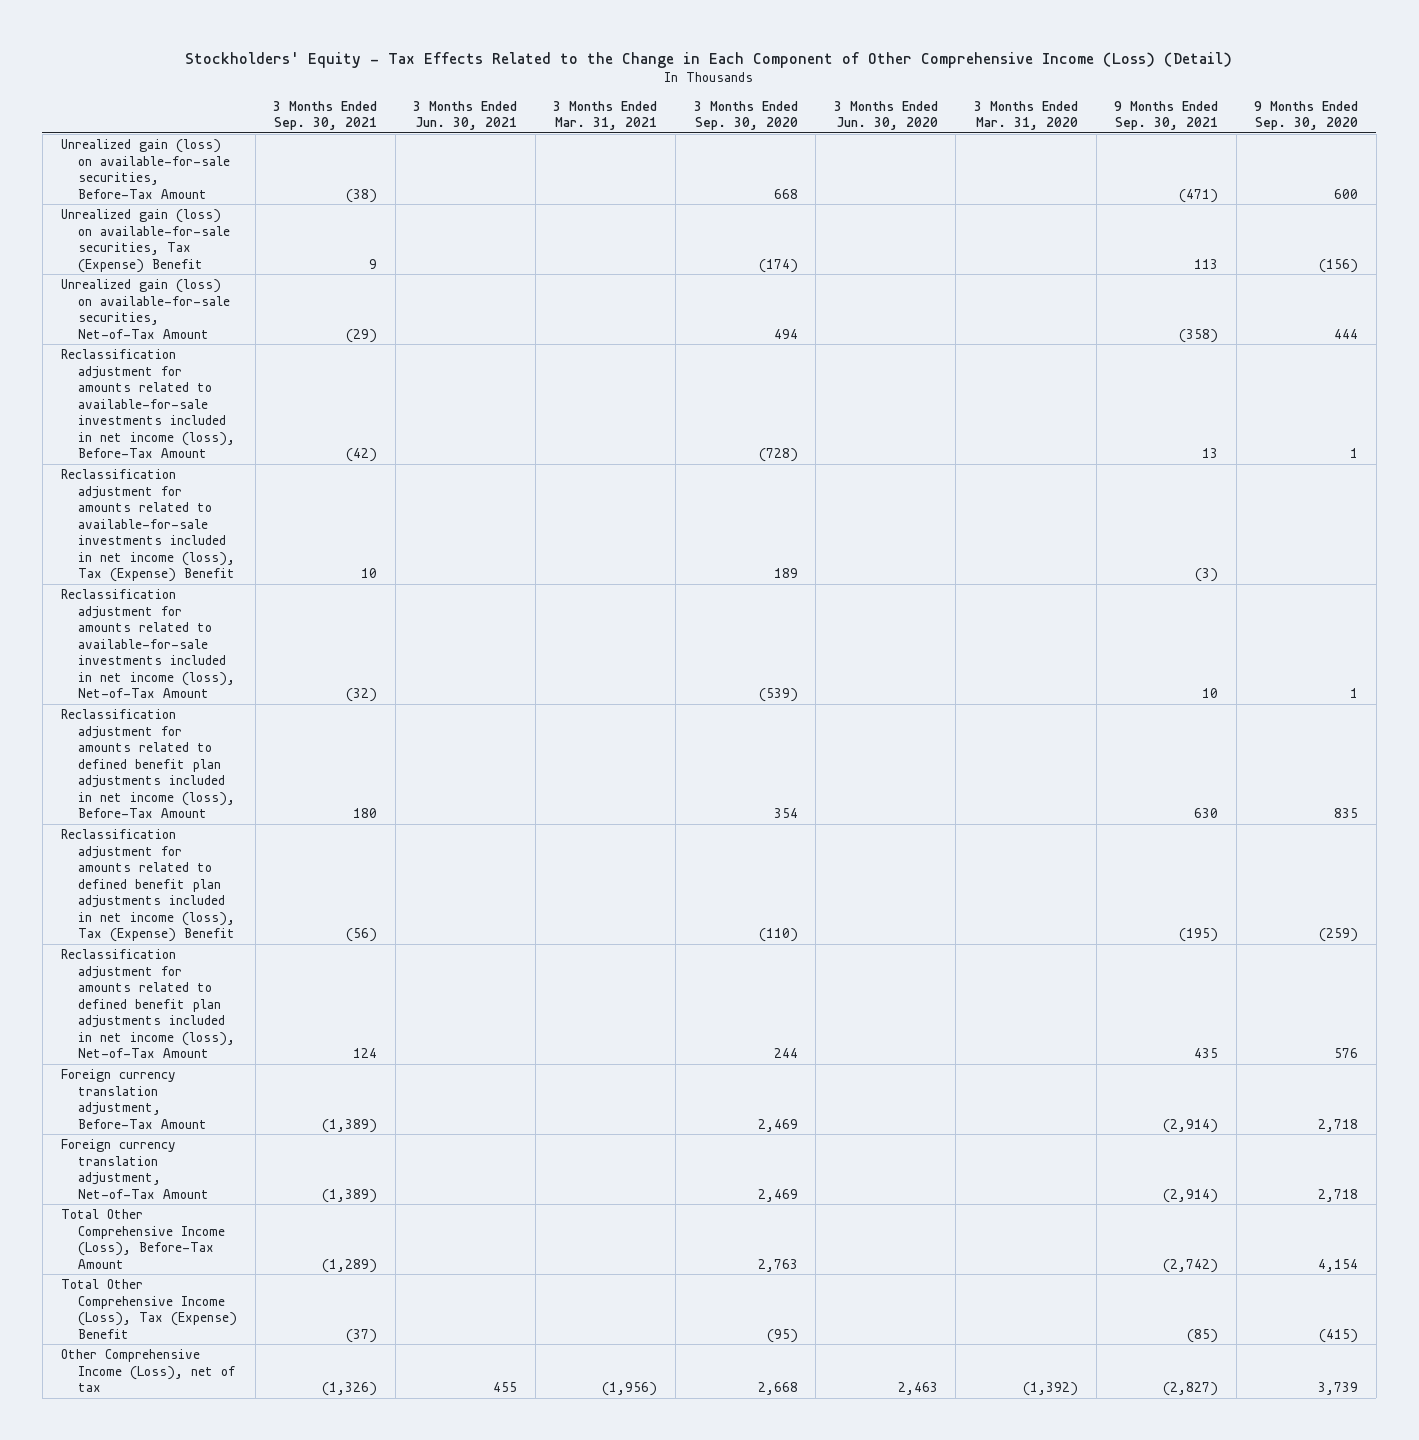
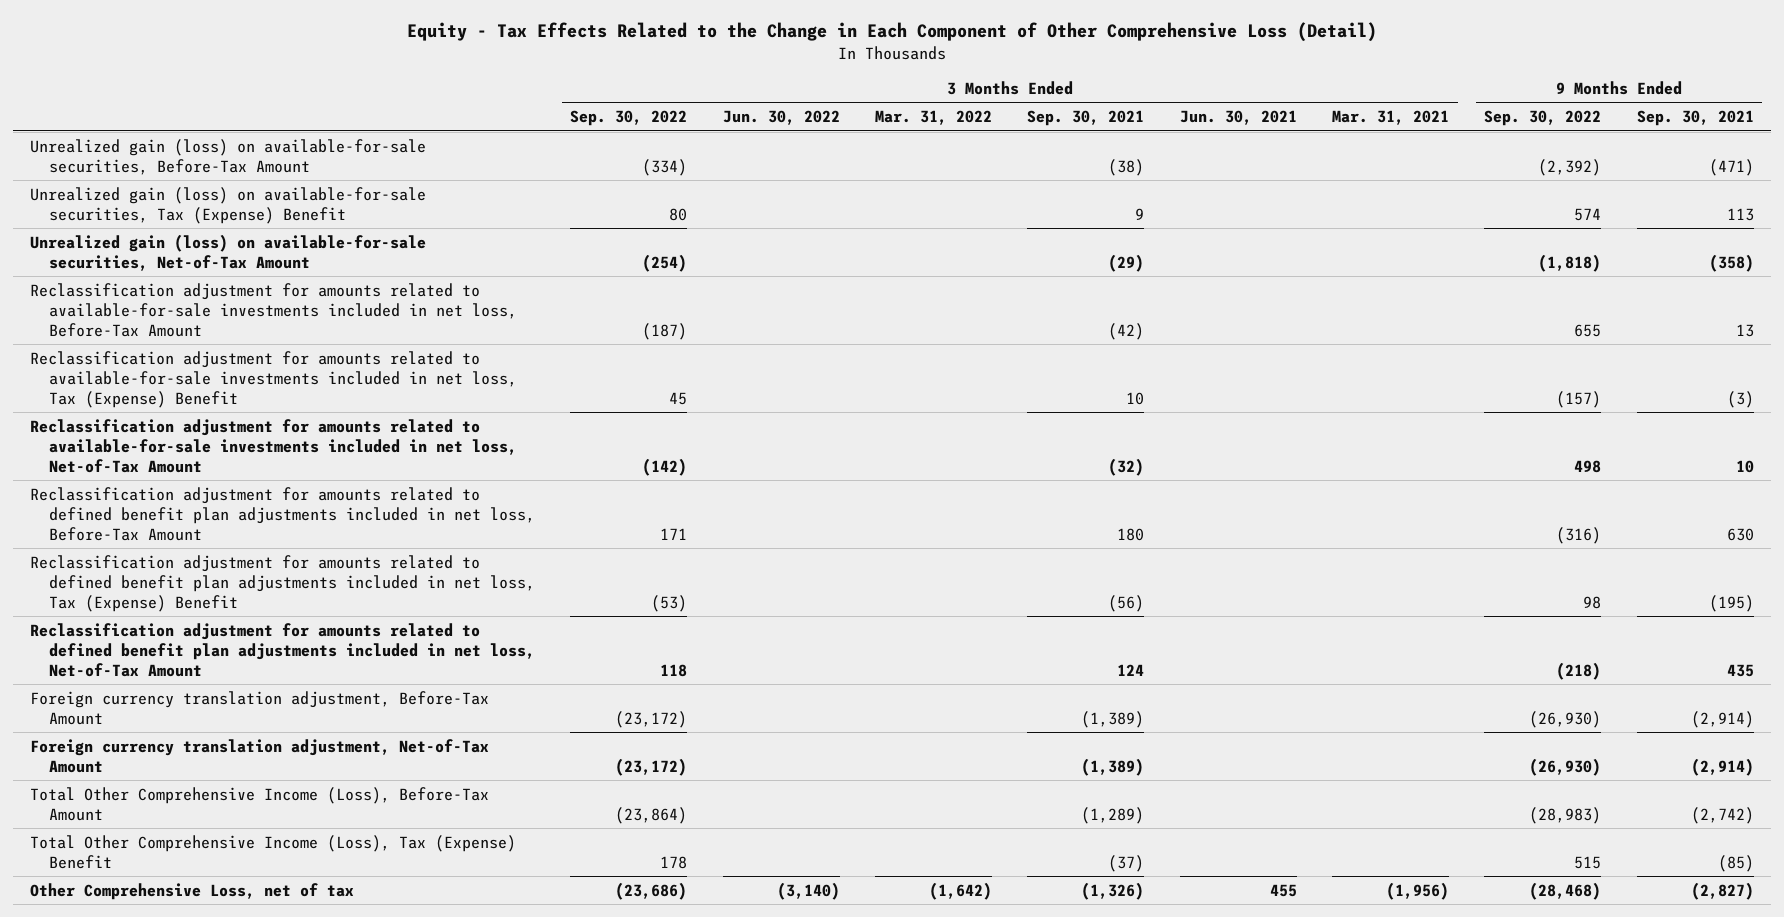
- Stockholders' Equity - Tax Effects Related to the Change in Each Component of Other Comprehensive Income (Loss) (Detail)
+ Equity - Tax Effects Related to the Change in Each Component of Other Comprehensive Loss (Detail)
- | 3 Months Ended Sep. 30, 2021 | 3 Months Ended Jun. 30, 2021 | 3 Months Ended Mar. 31, 2021 | 3 Months Ended Sep. 30, 2020 | 3 Months Ended Jun. 30, 2020 | 3 Months Ended Mar. 31, 2020 | 9 Months Ended Sep. 30, 2021 | 9 Months Ended Sep. 30, 2020
+ | 3 Months Ended Sep. 30, 2022 | 3 Months Ended Jun. 30, 2022 | 3 Months Ended Mar. 31, 2022 | 3 Months Ended Sep. 30, 2021 | 3 Months Ended Jun. 30, 2021 | 3 Months Ended Mar. 31, 2021 | 9 Months Ended Sep. 30, 2022 | 9 Months Ended Sep. 30, 2021
- Reclassification adjustment for amounts related to available-for-sale investments included in net income (loss), Before-Tax Amount | (42) | | | (728) | | | 13 | 1
- Reclassification adjustment for amounts related to available-for-sale investments included in net income (loss), Tax (Expense) Benefit | 10 | | | 189 | | | (3) |
- Reclassification adjustment for amounts related to available-for-sale investments included in net income (loss), Net-of-Tax Amount | (32) | | | (539) | | | 10 | 1
- Reclassification adjustment for amounts related to defined benefit plan adjustments included in net income (loss), Before-Tax Amount | 180 | | | 354 | | | 630 | 835
- Reclassification adjustment for amounts related to defined benefit plan adjustments included in net income (loss), Tax (Expense) Benefit | (56) | | | (110) | | | (195) | (259)
- Reclassification adjustment for amounts related to defined benefit plan adjustments included in net income (loss), Net-of-Tax Amount | 124 | | | 244 | | | 435 | 576
+ Reclassification adjustment for amounts related to available-for-sale investments included in net loss, Before-Tax Amount | (187) | | | (42) | | | 655 | 13
+ Reclassification adjustment for amounts related to available-for-sale investments included in net loss, Tax (Expense) Benefit | 45 | | | 10 | | | (157) | (3)
+ Reclassification adjustment for amounts related to available-for-sale investments included in net loss, Net-of-Tax Amount | (142) | | | (32) | | | 498 | 10
+ Reclassification adjustment for amounts related to defined benefit plan adjustments included in net loss, Before-Tax Amount | 171 | | | 180 | | | (316) | 630
+ Reclassification adjustment for amounts related to defined benefit plan adjustments included in net loss, Tax (Expense) Benefit | (53) | | | (56) | | | 98 | (195)
+ Reclassification adjustment for amounts related to defined benefit plan adjustments included in net loss, Net-of-Tax Amount | 118 | | | 124 | | | (218) | 435
- Other Comprehensive Income (Loss), net of tax | (1,326) | 455 | (1,956) | 2,668 | 2,463 | (1,392) | (2,827) | 3,739
+ Other Comprehensive Loss, net of tax | (23,686) | (3,140) | (1,642) | (1,326) | 455 | (1,956) | (28,468) | (2,827)

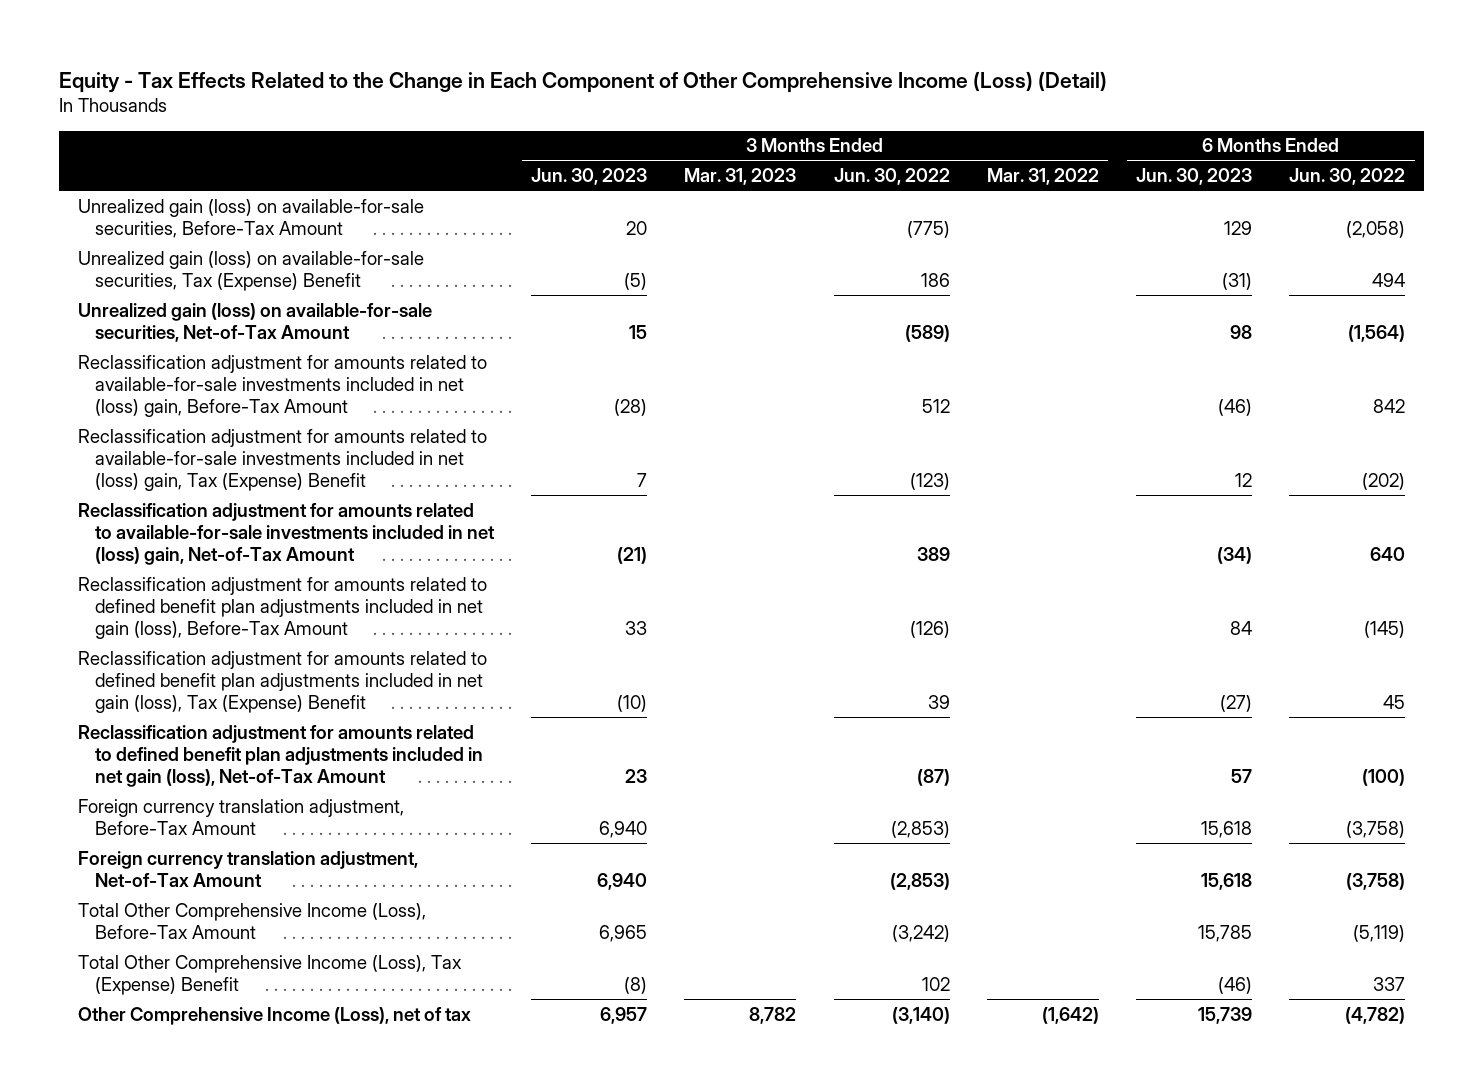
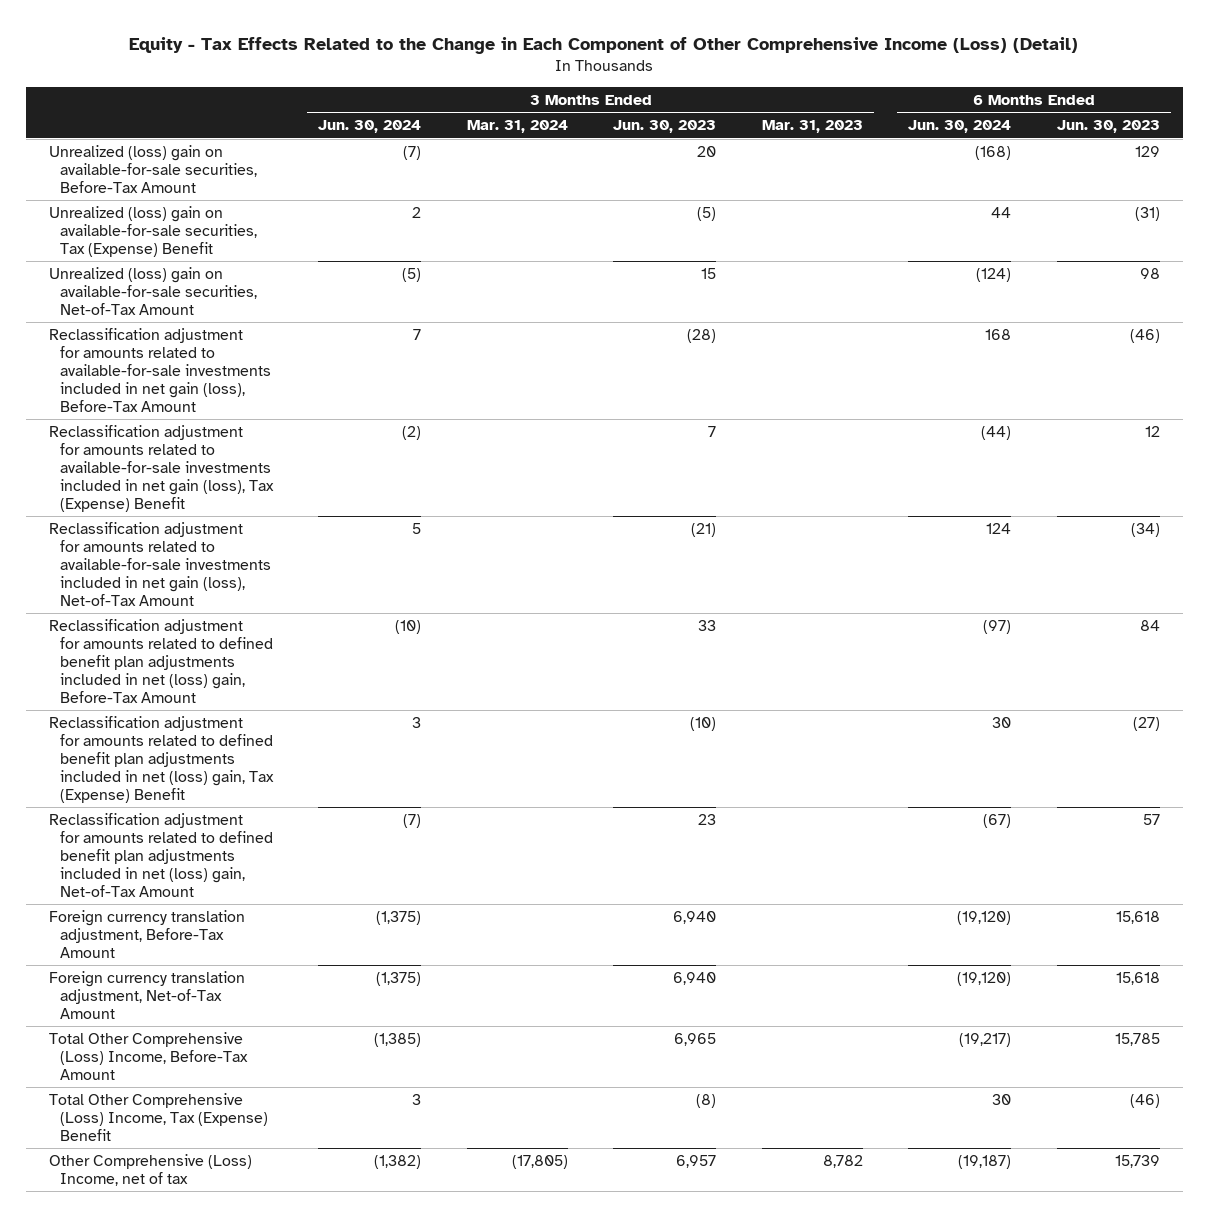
- | 3 Months Ended Jun. 30, 2023 | 3 Months Ended Mar. 31, 2023 | 3 Months Ended Jun. 30, 2022 | 3 Months Ended Mar. 31, 2022 | 6 Months Ended Jun. 30, 2023 | 6 Months Ended Jun. 30, 2022
+ | 3 Months Ended Jun. 30, 2024 | 3 Months Ended Mar. 31, 2024 | 3 Months Ended Jun. 30, 2023 | 3 Months Ended Mar. 31, 2023 | 6 Months Ended Jun. 30, 2024 | 6 Months Ended Jun. 30, 2023
- Unrealized gain (loss) on available-for-sale securities, Before-Tax Amount | 20 | | (775) | | 129 | (2,058)
- Unrealized gain (loss) on available-for-sale securities, Tax (Expense) Benefit | (5) | | 186 | | (31) | 494
- Unrealized gain (loss) on available-for-sale securities, Net-of-Tax Amount | 15 | | (589) | | 98 | (1,564)
- Reclassification adjustment for amounts related to available-for-sale investments included in net (loss) gain, Before-Tax Amount | (28) | | 512 | | (46) | 842
- Reclassification adjustment for amounts related to available-for-sale investments included in net (loss) gain, Tax (Expense) Benefit | 7 | | (123) | | 12 | (202)
- Reclassification adjustment for amounts related to available-for-sale investments included in net (loss) gain, Net-of-Tax Amount | (21) | | 389 | | (34) | 640
- Reclassification adjustment for amounts related to defined benefit plan adjustments included in net gain (loss), Before-Tax Amount | 33 | | (126) | | 84 | (145)
- Reclassification adjustment for amounts related to defined benefit plan adjustments included in net gain (loss), Tax (Expense) Benefit | (10) | | 39 | | (27) | 45
- Reclassification adjustment for amounts related to defined benefit plan adjustments included in net gain (loss), Net-of-Tax Amount | 23 | | (87) | | 57 | (100)
+ Unrealized (loss) gain on available-for-sale securities, Before-Tax Amount | (7) | | 20 | | (168) | 129
+ Unrealized (loss) gain on available-for-sale securities, Tax (Expense) Benefit | 2 | | (5) | | 44 | (31)
+ Unrealized (loss) gain on available-for-sale securities, Net-of-Tax Amount | (5) | | 15 | | (124) | 98
+ Reclassification adjustment for amounts related to available-for-sale investments included in net gain (loss), Before-Tax Amount | 7 | | (28) | | 168 | (46)
+ Reclassification adjustment for amounts related to available-for-sale investments included in net gain (loss), Tax (Expense) Benefit | (2) | | 7 | | (44) | 12
+ Reclassification adjustment for amounts related to available-for-sale investments included in net gain (loss), Net-of-Tax Amount | 5 | | (21) | | 124 | (34)
+ Reclassification adjustment for amounts related to defined benefit plan adjustments included in net (loss) gain, Before-Tax Amount | (10) | | 33 | | (97) | 84
+ Reclassification adjustment for amounts related to defined benefit plan adjustments included in net (loss) gain, Tax (Expense) Benefit | 3 | | (10) | | 30 | (27)
+ Reclassification adjustment for amounts related to defined benefit plan adjustments included in net (loss) gain, Net-of-Tax Amount | (7) | | 23 | | (67) | 57
- Total Other Comprehensive Income (Loss), Before-Tax Amount | 6,965 | | (3,242) | | 15,785 | (5,119)
- Total Other Comprehensive Income (Loss), Tax (Expense) Benefit | (8) | | 102 | | (46) | 337
- Other Comprehensive Income (Loss), net of tax | 6,957 | 8,782 | (3,140) | (1,642) | 15,739 | (4,782)
+ Total Other Comprehensive (Loss) Income, Before-Tax Amount | (1,385) | | 6,965 | | (19,217) | 15,785
+ Total Other Comprehensive (Loss) Income, Tax (Expense) Benefit | 3 | | (8) | | 30 | (46)
+ Other Comprehensive (Loss) Income, net of tax | (1,382) | (17,805) | 6,957 | 8,782 | (19,187) | 15,739

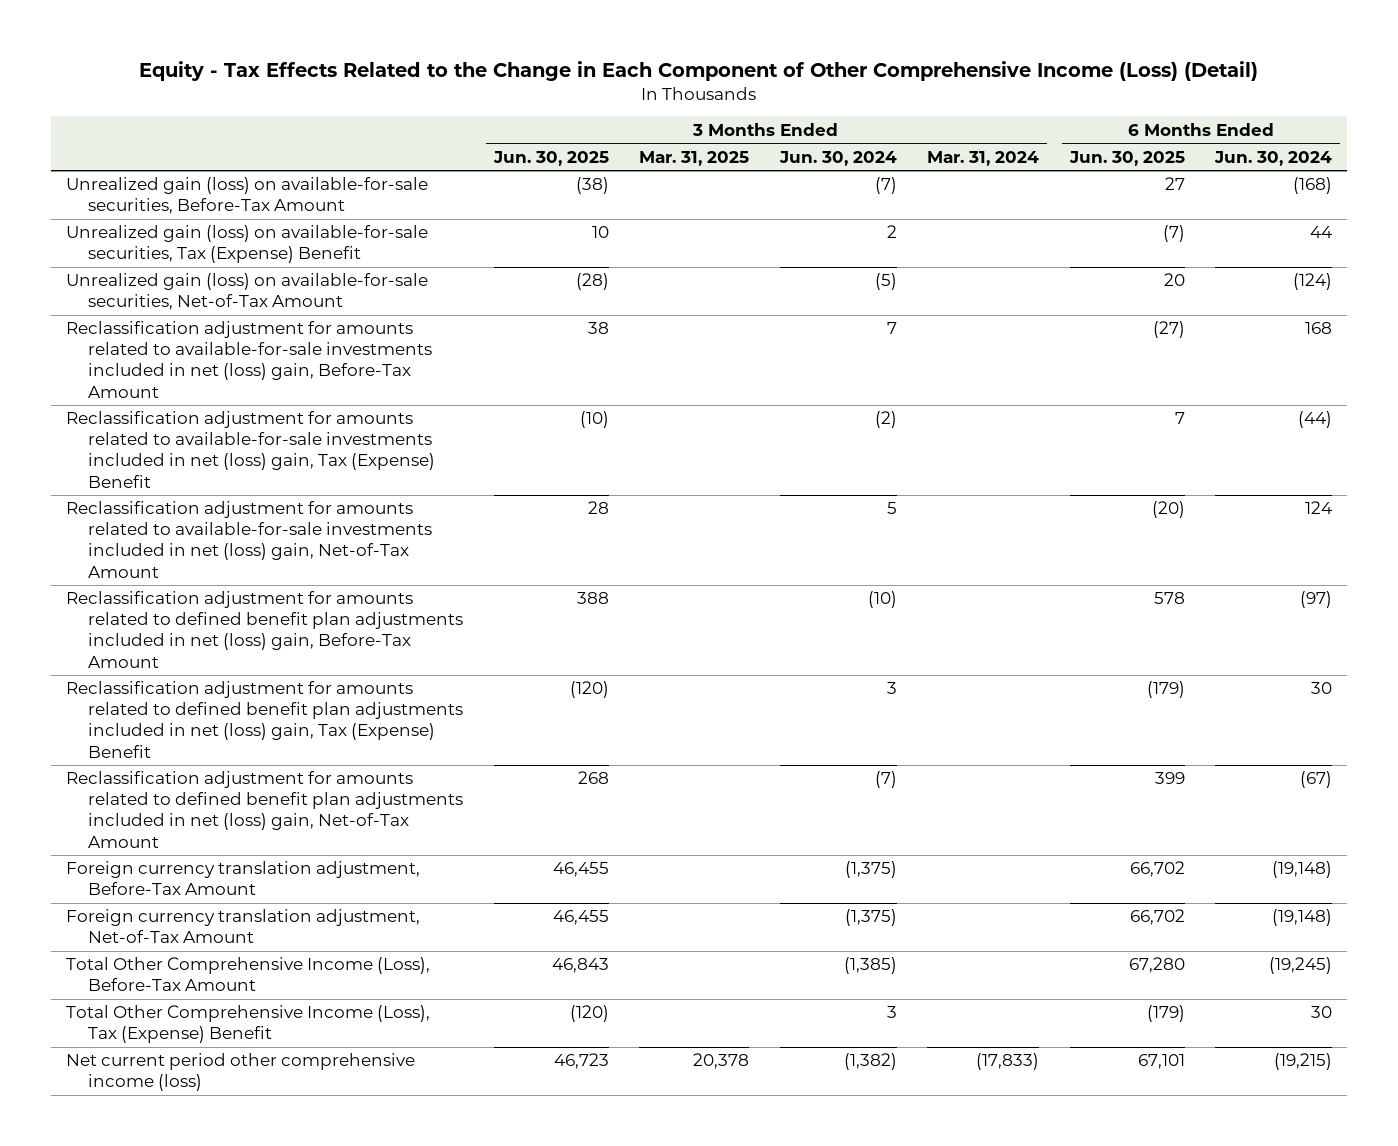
- | 3 Months Ended Jun. 30, 2024 | 3 Months Ended Mar. 31, 2024 | 3 Months Ended Jun. 30, 2023 | 3 Months Ended Mar. 31, 2023 | 6 Months Ended Jun. 30, 2024 | 6 Months Ended Jun. 30, 2023
+ | 3 Months Ended Jun. 30, 2025 | 3 Months Ended Mar. 31, 2025 | 3 Months Ended Jun. 30, 2024 | 3 Months Ended Mar. 31, 2024 | 6 Months Ended Jun. 30, 2025 | 6 Months Ended Jun. 30, 2024
- Unrealized (loss) gain on available-for-sale securities, Before-Tax Amount | (7) | | 20 | | (168) | 129
- Unrealized (loss) gain on available-for-sale securities, Tax (Expense) Benefit | 2 | | (5) | | 44 | (31)
- Unrealized (loss) gain on available-for-sale securities, Net-of-Tax Amount | (5) | | 15 | | (124) | 98
- Reclassification adjustment for amounts related to available-for-sale investments included in net gain (loss), Before-Tax Amount | 7 | | (28) | | 168 | (46)
- Reclassification adjustment for amounts related to available-for-sale investments included in net gain (loss), Tax (Expense) Benefit | (2) | | 7 | | (44) | 12
- Reclassification adjustment for amounts related to available-for-sale investments included in net gain (loss), Net-of-Tax Amount | 5 | | (21) | | 124 | (34)
+ Unrealized gain (loss) on available-for-sale securities, Before-Tax Amount | (38) | | (7) | | 27 | (168)
+ Unrealized gain (loss) on available-for-sale securities, Tax (Expense) Benefit | 10 | | 2 | | (7) | 44
+ Unrealized gain (loss) on available-for-sale securities, Net-of-Tax Amount | (28) | | (5) | | 20 | (124)
+ Reclassification adjustment for amounts related to available-for-sale investments included in net (loss) gain, Before-Tax Amount | 38 | | 7 | | (27) | 168
+ Reclassification adjustment for amounts related to available-for-sale investments included in net (loss) gain, Tax (Expense) Benefit | (10) | | (2) | | 7 | (44)
+ Reclassification adjustment for amounts related to available-for-sale investments included in net (loss) gain, Net-of-Tax Amount | 28 | | 5 | | (20) | 124
- Foreign currency translation adjustment, Before-Tax Amount | (1,375) | | 6,940 | | (19,120) | 15,618
- Foreign currency translation adjustment, Net-of-Tax Amount | (1,375) | | 6,940 | | (19,120) | 15,618
- Total Other Comprehensive (Loss) Income, Before-Tax Amount | (1,385) | | 6,965 | | (19,217) | 15,785
- Total Other Comprehensive (Loss) Income, Tax (Expense) Benefit | 3 | | (8) | | 30 | (46)
- Other Comprehensive (Loss) Income, net of tax | (1,382) | (17,805) | 6,957 | 8,782 | (19,187) | 15,739
+ Foreign currency translation adjustment, Before-Tax Amount | 46,455 | | (1,375) | | 66,702 | (19,148)
+ Foreign currency translation adjustment, Net-of-Tax Amount | 46,455 | | (1,375) | | 66,702 | (19,148)
+ Total Other Comprehensive Income (Loss), Before-Tax Amount | 46,843 | | (1,385) | | 67,280 | (19,245)
+ Total Other Comprehensive Income (Loss), Tax (Expense) Benefit | (120) | | 3 | | (179) | 30
+ Net current period other comprehensive income (loss) | 46,723 | 20,378 | (1,382) | (17,833) | 67,101 | (19,215)

